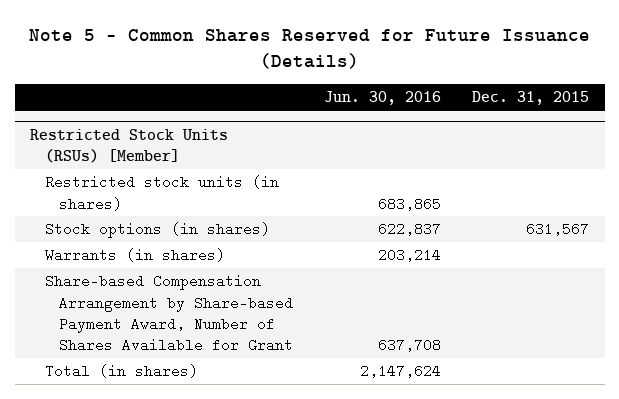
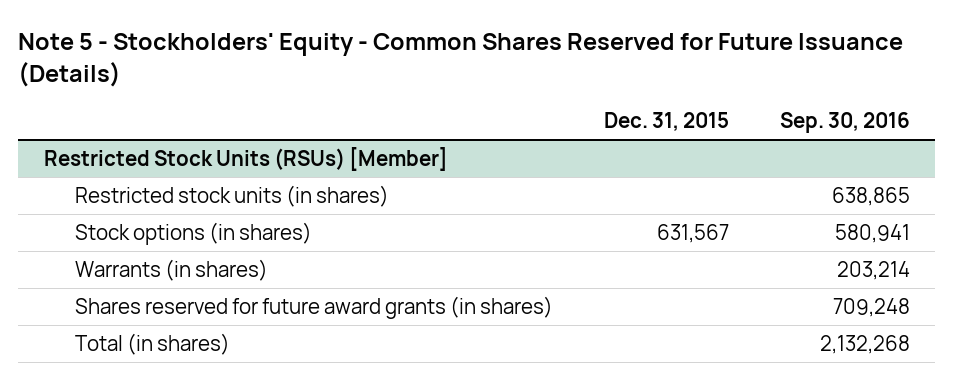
- Note 5 - Common Shares Reserved for Future Issuance (Details)
+ Note 5 - Stockholders' Equity - Common Shares Reserved for Future Issuance (Details)
- | Jun. 30, 2016 | Dec. 31, 2015
+ | Dec. 31, 2015 | Sep. 30, 2016
@ Restricted Stock Units (RSUs) [Member]
- Share-based Compensation Arrangement by Share-based Payment Award, Number of Shares Available for Grant | 637,708 |
+ Shares reserved for future award grants (in shares) | | 709,248

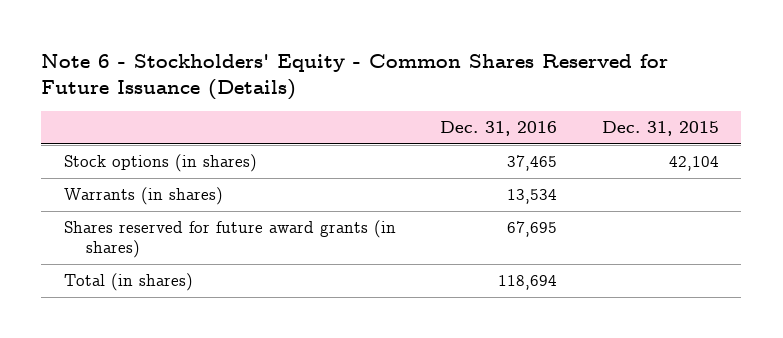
- Note 5 - Stockholders' Equity - Common Shares Reserved for Future Issuance (Details)
+ Note 6 - Stockholders' Equity - Common Shares Reserved for Future Issuance (Details)
- | Dec. 31, 2015 | Sep. 30, 2016
+ | Dec. 31, 2016 | Dec. 31, 2015
- Restricted Stock Units (RSUs) [Member]
- Restricted stock units (in shares) | | 638,865
- Stock options (in shares) | 631,567 | 580,941
- Warrants (in shares) | | 203,214
- Shares reserved for future award grants (in shares) | | 709,248
- Total (in shares) | | 2,132,268
+ Stock options (in shares) | 37,465 | 42,104
+ Warrants (in shares) | 13,534 |
+ Shares reserved for future award grants (in shares) | 67,695 |
+ Total (in shares) | 118,694 |

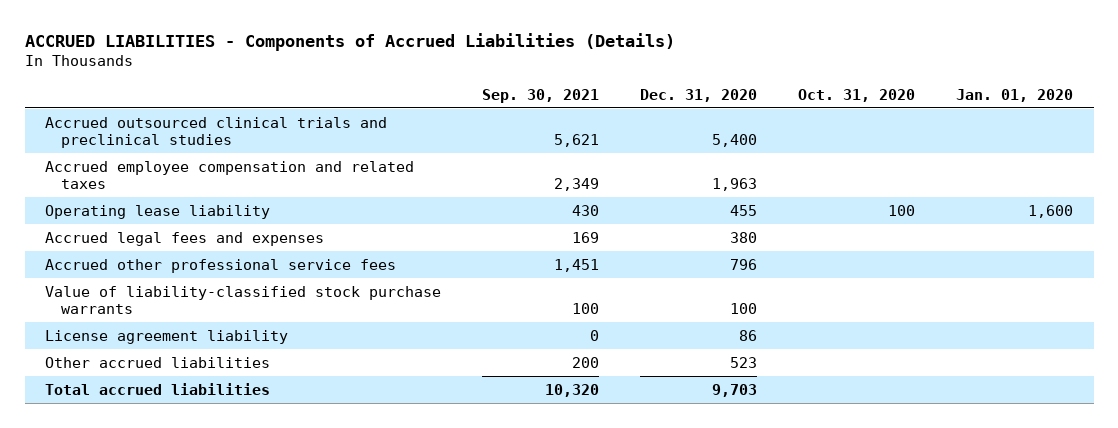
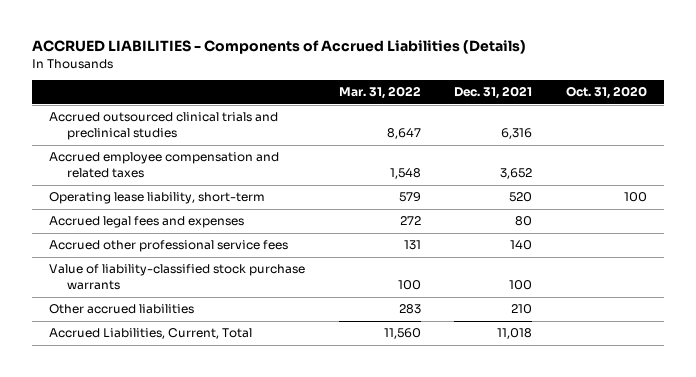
- | Sep. 30, 2021 | Dec. 31, 2020 | Oct. 31, 2020 | Jan. 01, 2020
+ | Mar. 31, 2022 | Dec. 31, 2021 | Oct. 31, 2020
- Operating lease liability | 430 | 455 | 100 | 1,600
+ Operating lease liability, short-term | 579 | 520 | 100
- License agreement liability | 0 | 86 | |
- Total accrued liabilities | 10,320 | 9,703 | |
+ Accrued Liabilities, Current, Total | 11,560 | 11,018 |

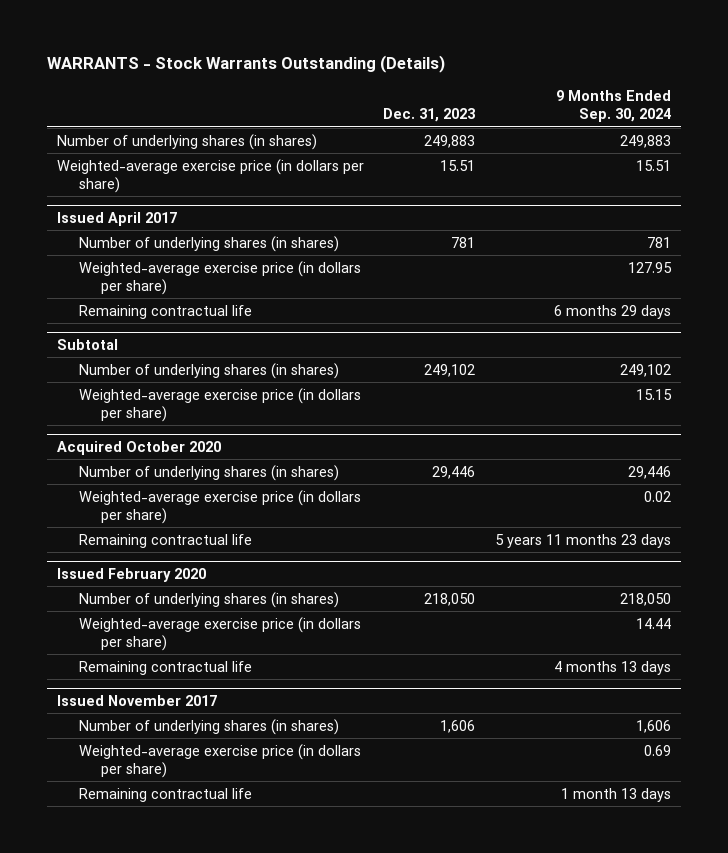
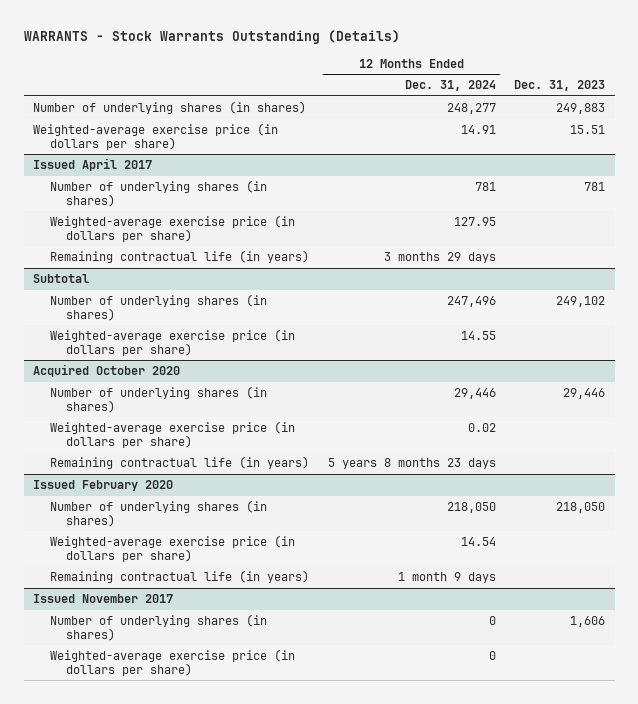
- | Dec. 31, 2023 | 9 Months Ended Sep. 30, 2024
+ | 12 Months Ended Dec. 31, 2024 | Dec. 31, 2023
@ Issued April 2017
- Remaining contractual life | | 6 months 29 days
+ Remaining contractual life (in years) | 3 months 29 days |
@ Acquired October 2020
- Remaining contractual life | | 5 years 11 months 23 days
+ Remaining contractual life (in years) | 5 years 8 months 23 days |
@ Issued February 2020
- Remaining contractual life | | 4 months 13 days
+ Remaining contractual life (in years) | 1 month 9 days |
@ Issued November 2017
- Remaining contractual life | | 1 month 13 days

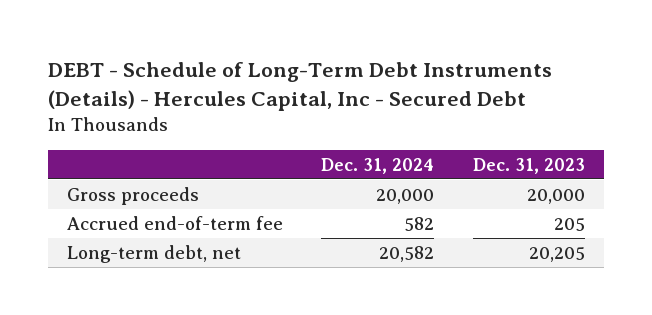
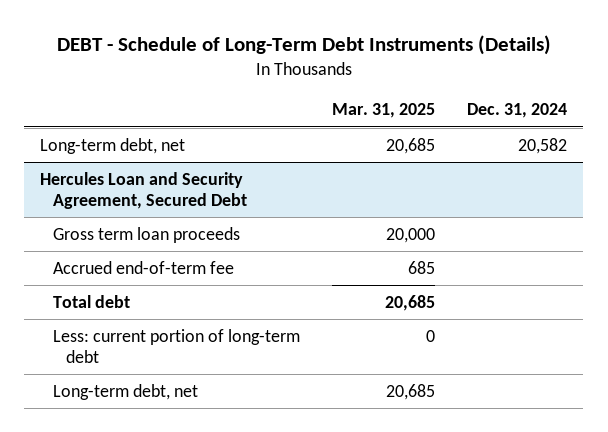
- DEBT - Schedule of Long-Term Debt Instruments (Details) - Hercules Capital, Inc - Secured Debt
+ DEBT - Schedule of Long-Term Debt Instruments (Details)
- | Dec. 31, 2024 | Dec. 31, 2023
+ | Mar. 31, 2025 | Dec. 31, 2024
- Gross proceeds | 20,000 | 20,000
- Accrued end-of-term fee | 582 | 205
+ Hercules Loan and Security Agreement, Secured Debt
+ Gross term loan proceeds | 20,000 |
+ Accrued end-of-term fee | 685 |
+ Total debt | 20,685 |
+ Less: current portion of long-term debt | 0 |
+ Long-term debt, net | 20,685 |

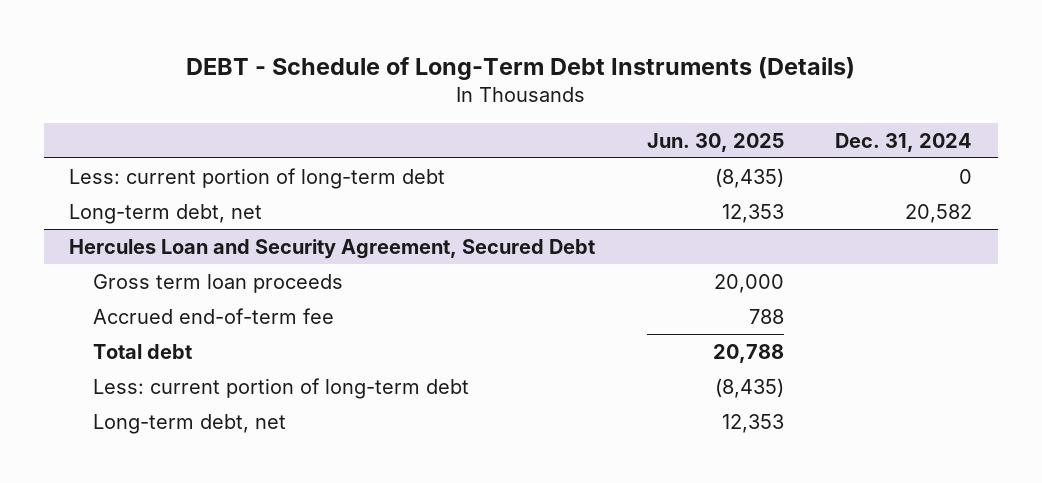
- | Mar. 31, 2025 | Dec. 31, 2024
+ | Jun. 30, 2025 | Dec. 31, 2024
+ Less: current portion of long-term debt | (8,435) | 0

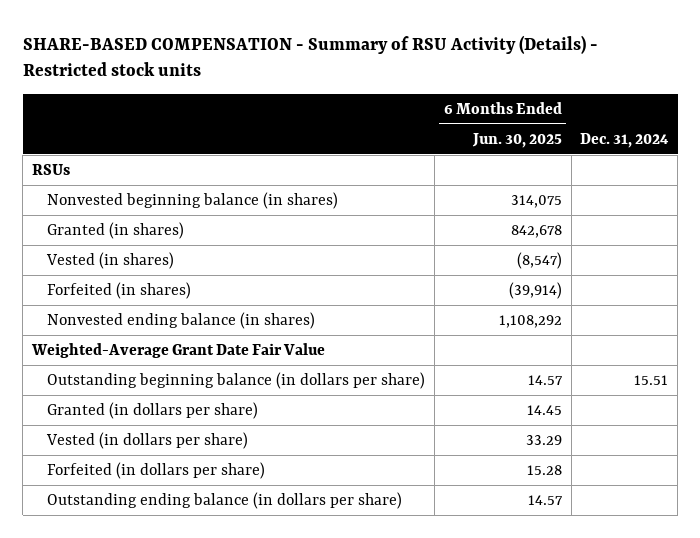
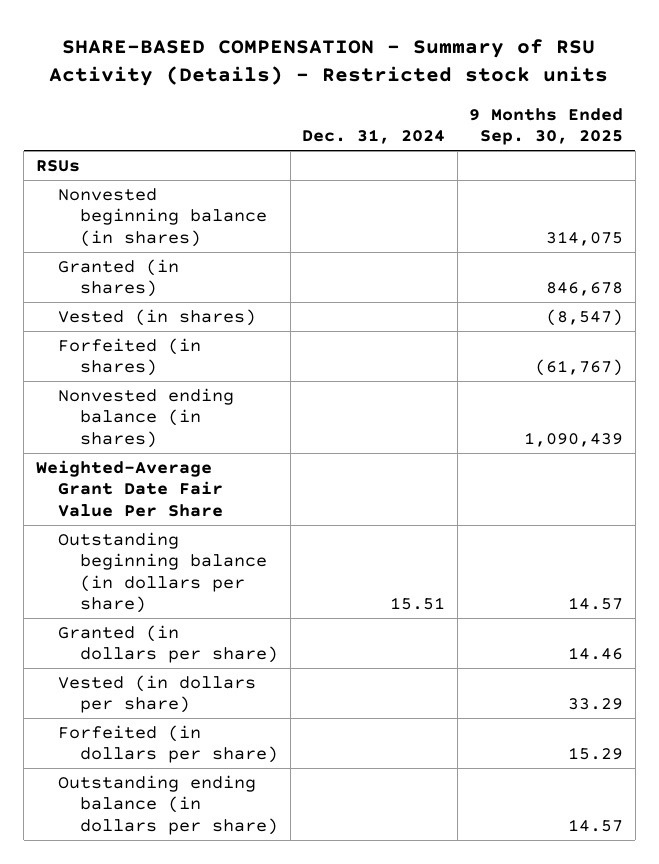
- | 6 Months Ended Jun. 30, 2025 | Dec. 31, 2024
+ | Dec. 31, 2024 | 9 Months Ended Sep. 30, 2025
- Weighted-Average Grant Date Fair Value
+ Weighted-Average Grant Date Fair Value Per Share

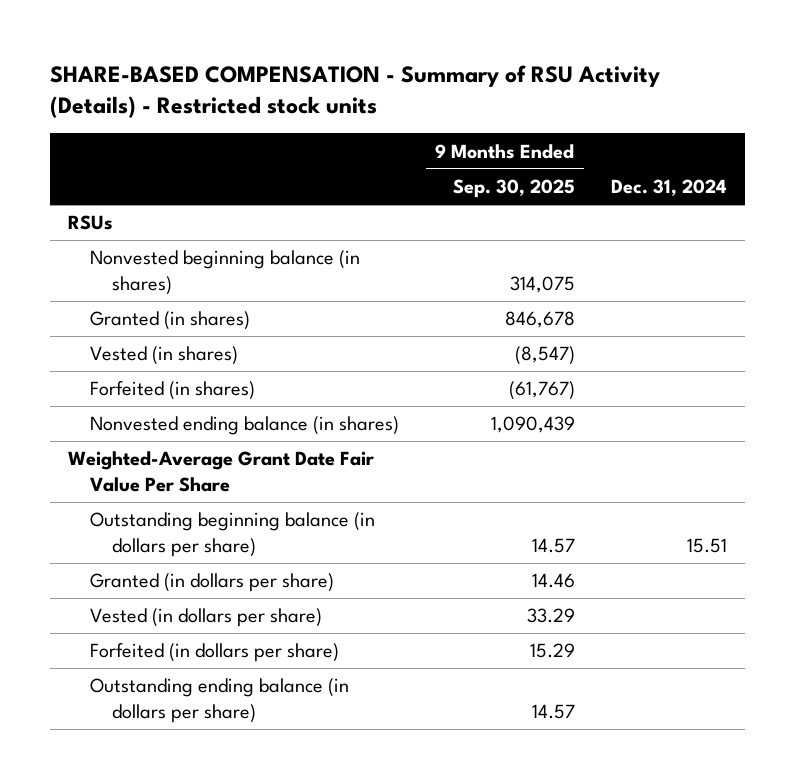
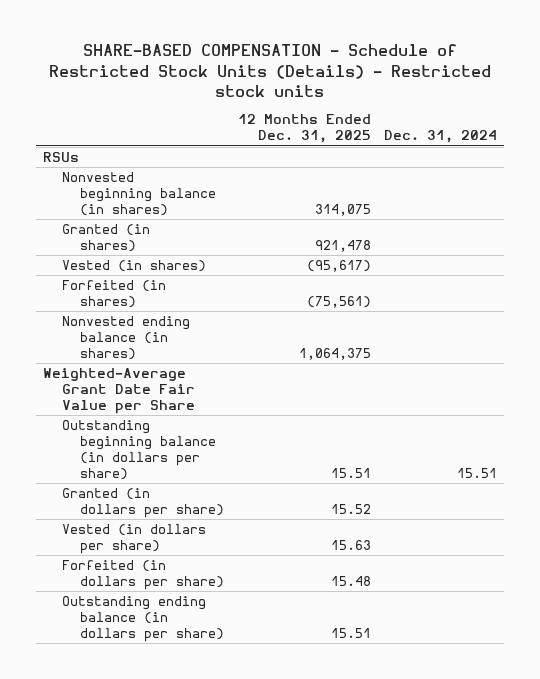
- SHARE-BASED COMPENSATION - Summary of RSU Activity (Details) - Restricted stock units
+ SHARE-BASED COMPENSATION - Schedule of Restricted Stock Units (Details) - Restricted stock units
- | 9 Months Ended Sep. 30, 2025 | Dec. 31, 2024
+ | 12 Months Ended Dec. 31, 2025 | Dec. 31, 2024
- Weighted-Average Grant Date Fair Value Per Share
+ Weighted-Average Grant Date Fair Value per Share

